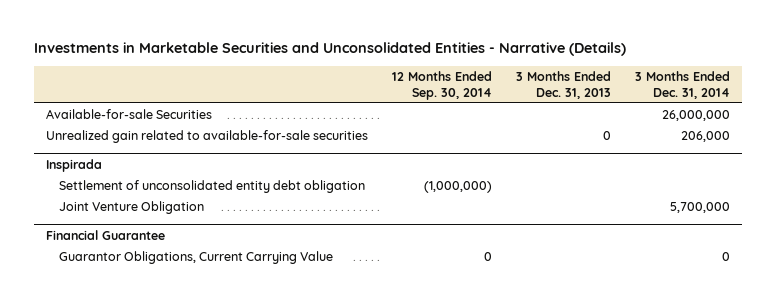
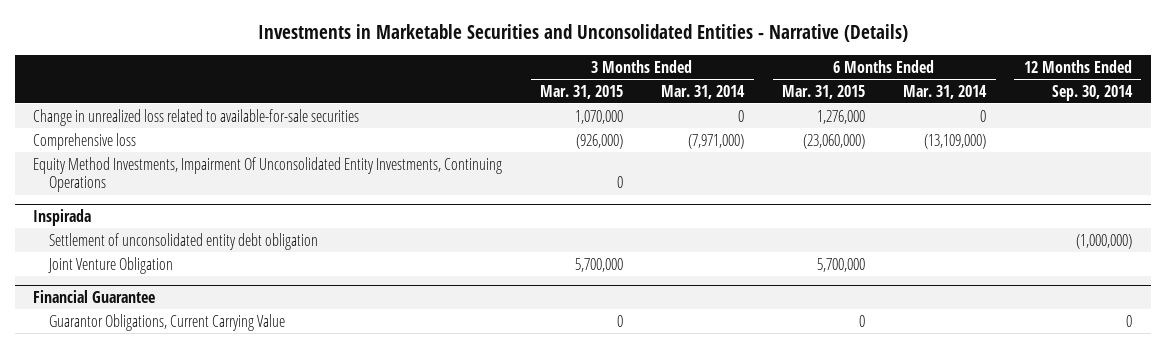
- | 12 Months Ended Sep. 30, 2014 | 3 Months Ended Dec. 31, 2013 | 3 Months Ended Dec. 31, 2014
+ | 3 Months Ended Mar. 31, 2015 | 3 Months Ended Mar. 31, 2014 | 6 Months Ended Mar. 31, 2015 | 6 Months Ended Mar. 31, 2014 | 12 Months Ended Sep. 30, 2014
- Available-for-sale Securities | | | 26,000,000
- Unrealized gain related to available-for-sale securities | | 0 | 206,000
+ Change in unrealized loss related to available-for-sale securities | 1,070,000 | 0 | 1,276,000 | 0 |
+ Comprehensive loss | (926,000) | (7,971,000) | (23,060,000) | (13,109,000) |
+ Equity Method Investments, Impairment Of Unconsolidated Entity Investments, Continuing Operations | 0 | | | |

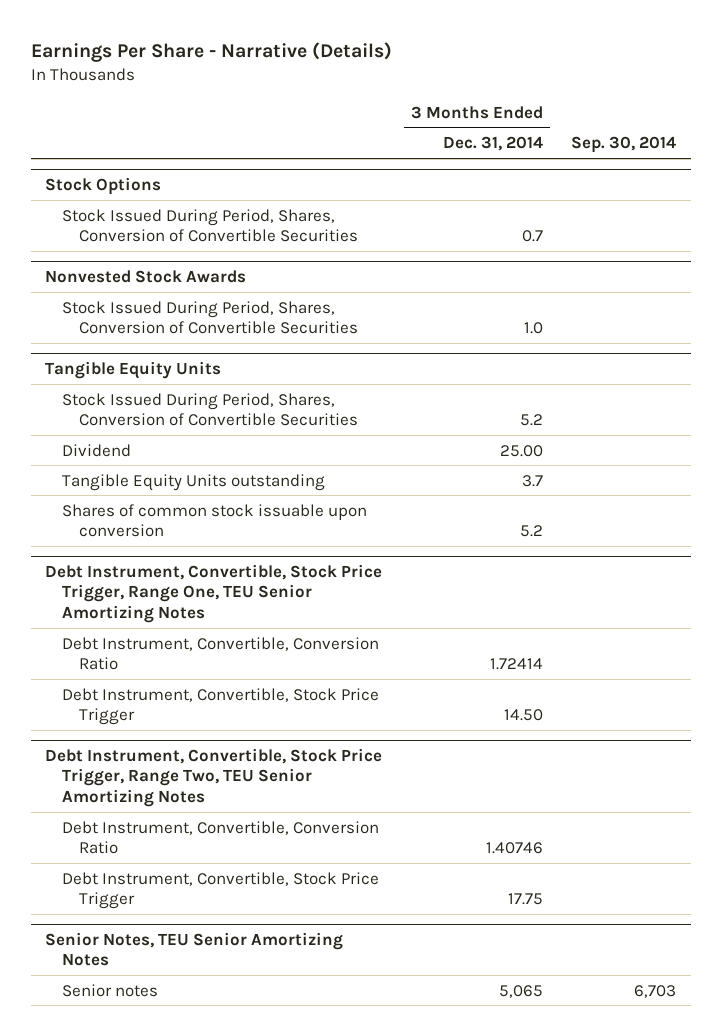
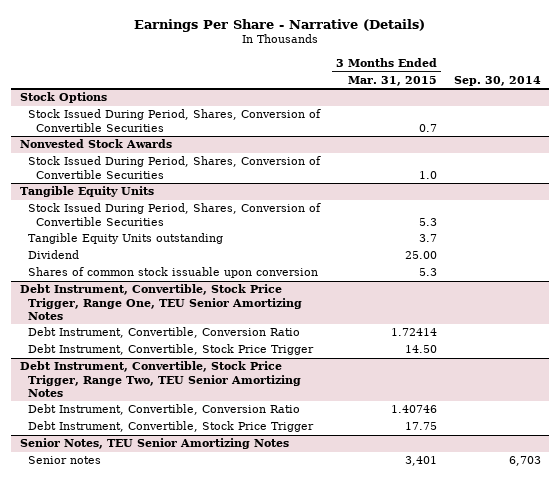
- | 3 Months Ended Dec. 31, 2014 | Sep. 30, 2014
+ | 3 Months Ended Mar. 31, 2015 | Sep. 30, 2014
@ Tangible Equity Units
moved down: Dividend | 25.00 |

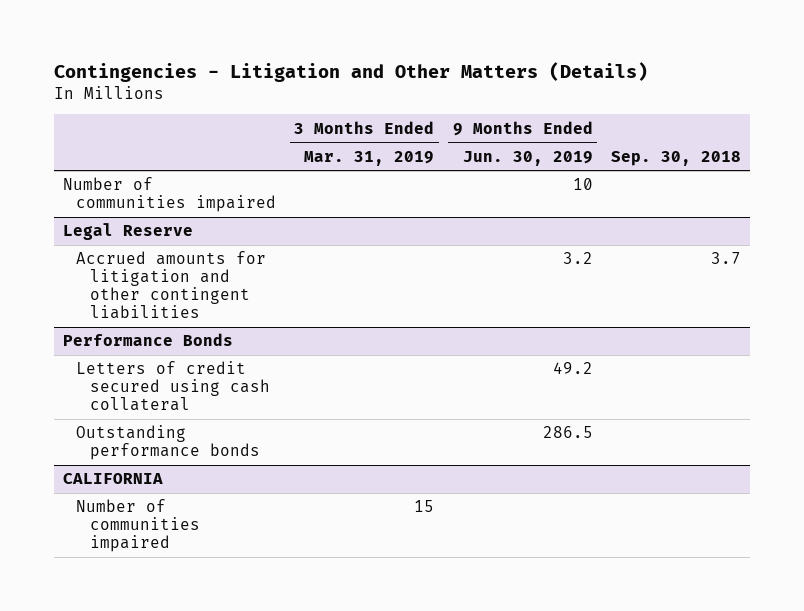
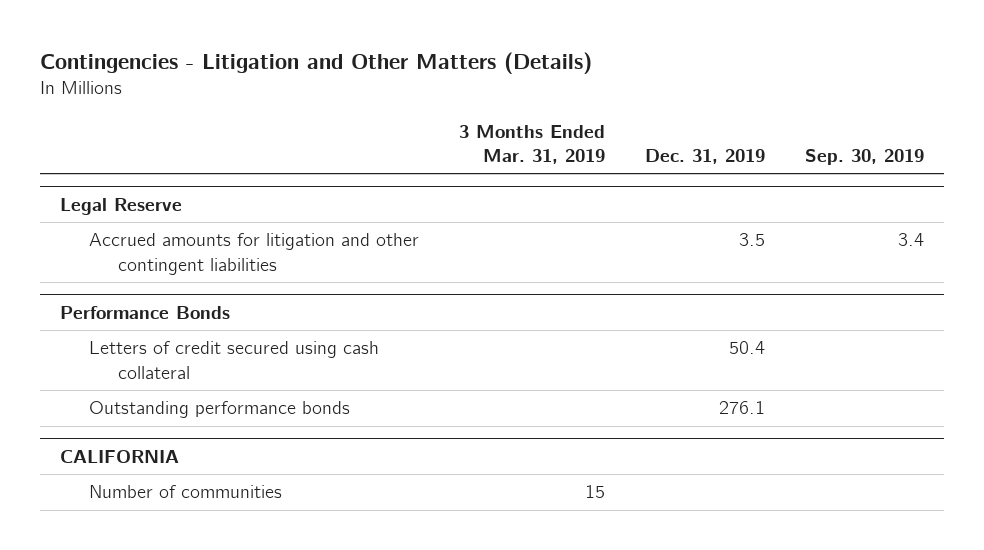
- | 3 Months Ended Mar. 31, 2019 | 9 Months Ended Jun. 30, 2019 | Sep. 30, 2018
+ | 3 Months Ended Mar. 31, 2019 | Dec. 31, 2019 | Sep. 30, 2019
- Number of communities impaired | | 10 |
@ CALIFORNIA
- Number of communities impaired | 15 | |
+ Number of communities | 15 | |

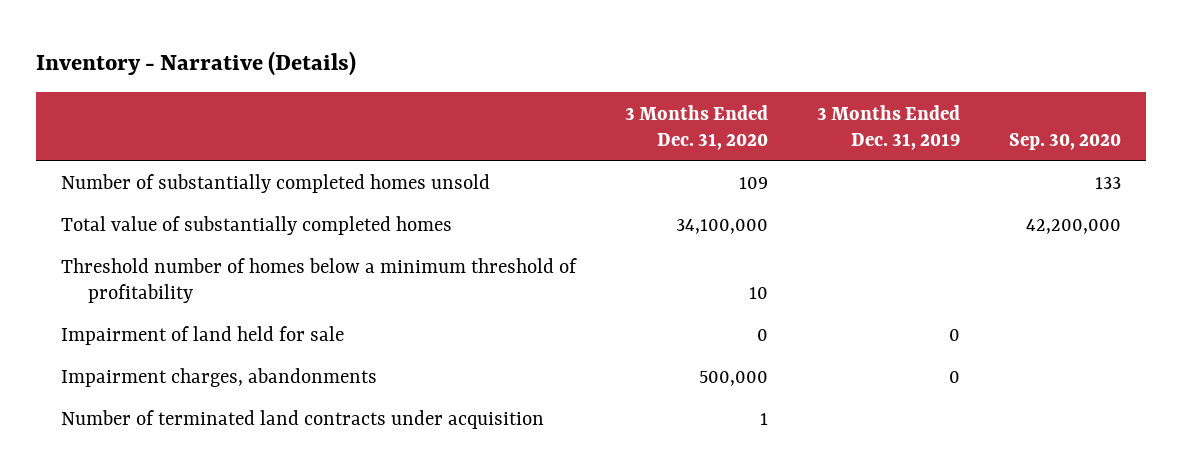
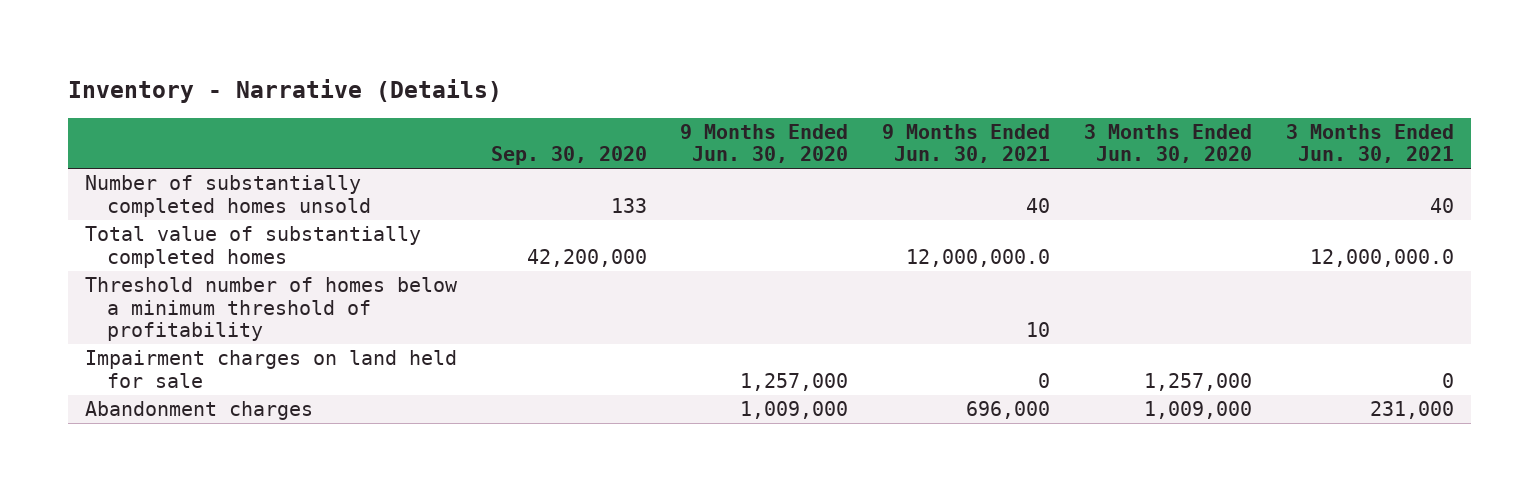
- | 3 Months Ended Dec. 31, 2020 | 3 Months Ended Dec. 31, 2019 | Sep. 30, 2020
+ | Sep. 30, 2020 | 9 Months Ended Jun. 30, 2020 | 9 Months Ended Jun. 30, 2021 | 3 Months Ended Jun. 30, 2020 | 3 Months Ended Jun. 30, 2021
- Impairment of land held for sale | 0 | 0 |
- Impairment charges, abandonments | 500,000 | 0 |
- Number of terminated land contracts under acquisition | 1 | |
+ Impairment charges on land held for sale | | 1,257,000 | 0 | 1,257,000 | 0
+ Abandonment charges | | 1,009,000 | 696,000 | 1,009,000 | 231,000

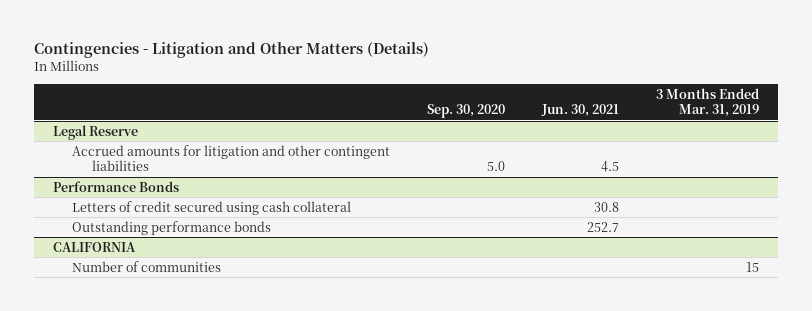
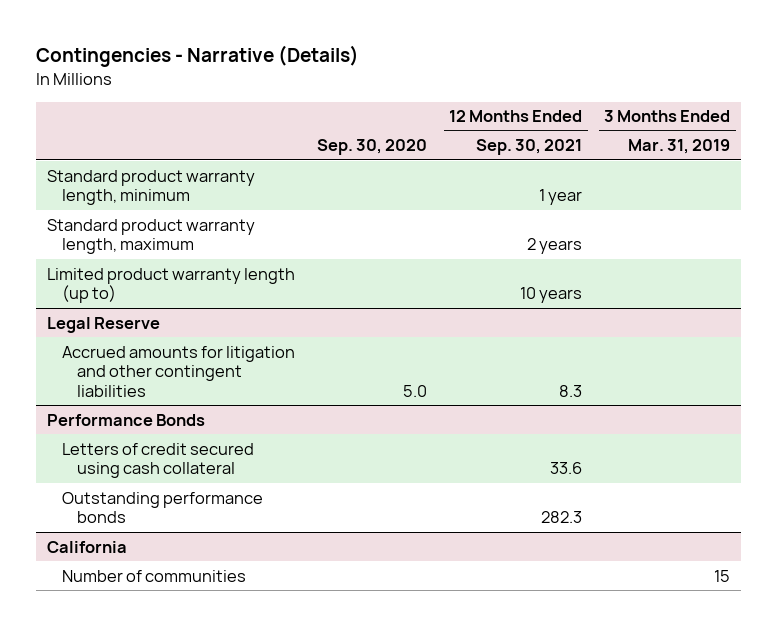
- Contingencies - Litigation and Other Matters (Details)
+ Contingencies - Narrative (Details)
- | Sep. 30, 2020 | Jun. 30, 2021 | 3 Months Ended Mar. 31, 2019
+ | Sep. 30, 2020 | 12 Months Ended Sep. 30, 2021 | 3 Months Ended Mar. 31, 2019
+ Standard product warranty length, minimum | | 1 year |
+ Standard product warranty length, maximum | | 2 years |
+ Limited product warranty length (up to) | | 10 years |
- CALIFORNIA
+ California

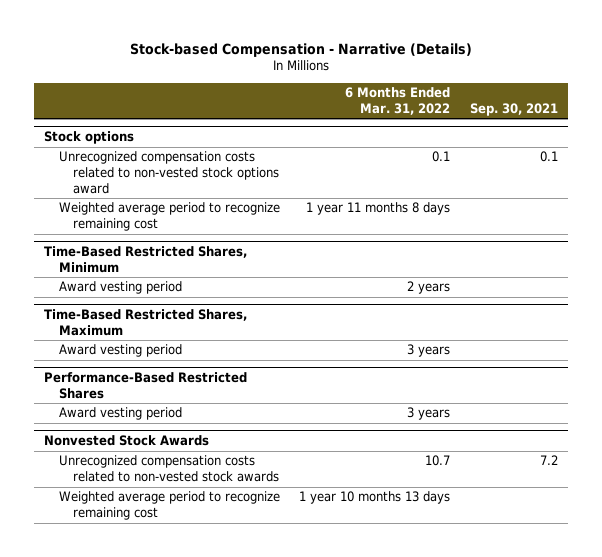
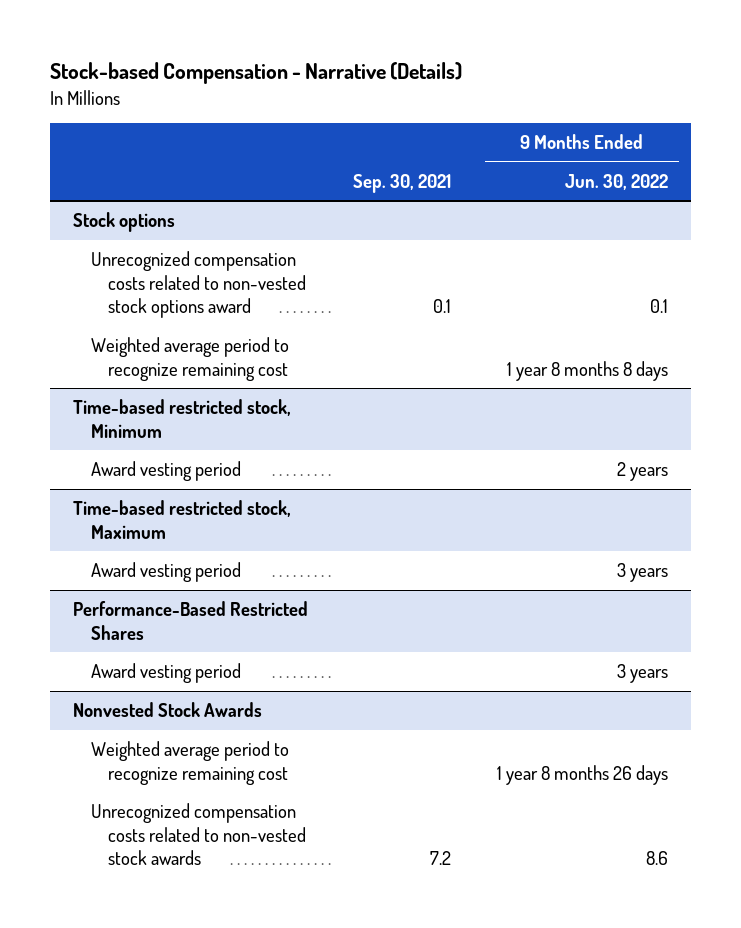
- | 6 Months Ended Mar. 31, 2022 | Sep. 30, 2021
+ | Sep. 30, 2021 | 9 Months Ended Jun. 30, 2022
- Time-Based Restricted Shares, Minimum
+ Time-based restricted stock, Minimum
- Time-Based Restricted Shares, Maximum
+ Time-based restricted stock, Maximum
@ Nonvested Stock Awards
moved down: Unrecognized compensation costs related to non-vested stock awards | 7.2 | 8.6

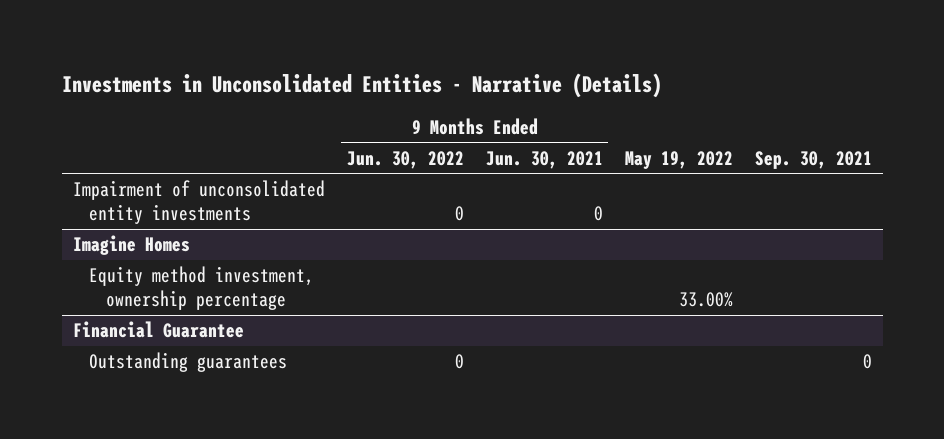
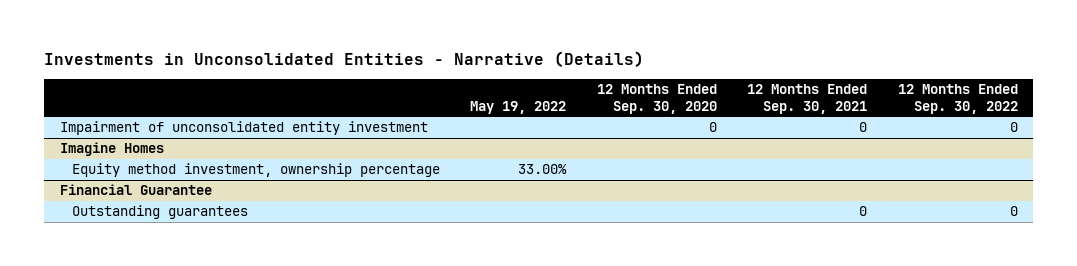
- | 9 Months Ended Jun. 30, 2022 | 9 Months Ended Jun. 30, 2021 | May 19, 2022 | Sep. 30, 2021
+ | May 19, 2022 | 12 Months Ended Sep. 30, 2020 | 12 Months Ended Sep. 30, 2021 | 12 Months Ended Sep. 30, 2022
- Impairment of unconsolidated entity investments | 0 | 0 | |
+ Impairment of unconsolidated entity investment | | 0 | 0 | 0

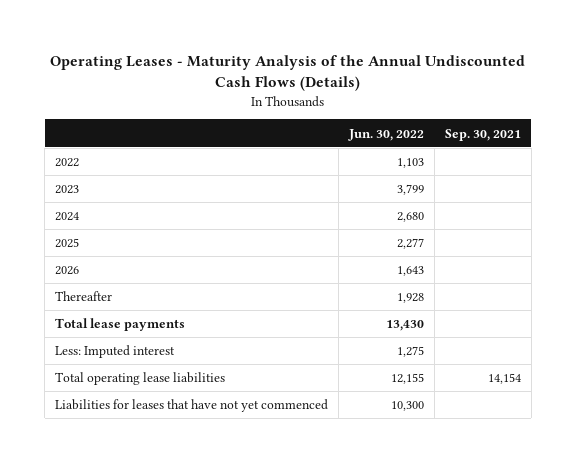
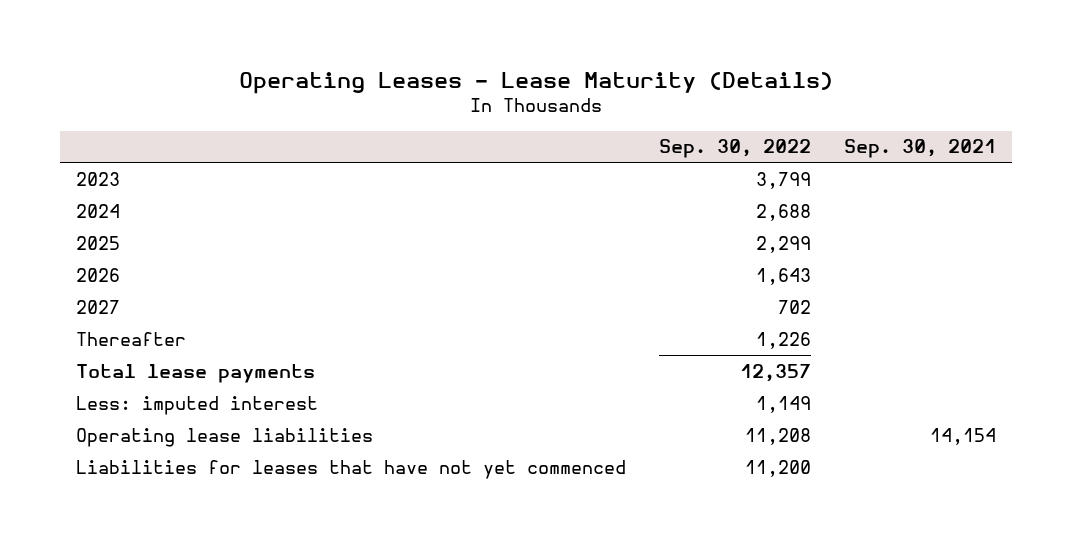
- Operating Leases - Maturity Analysis of the Annual Undiscounted Cash Flows (Details)
+ Operating Leases - Lease Maturity (Details)
- | Jun. 30, 2022 | Sep. 30, 2021
+ | Sep. 30, 2022 | Sep. 30, 2021
- 2022 | 1,103 |
+ 2027 | 702 |
- Less: Imputed interest | 1,275 |
- Total operating lease liabilities | 12,155 | 14,154
+ Less: imputed interest | 1,149 |
+ Operating lease liabilities | 11,208 | 14,154

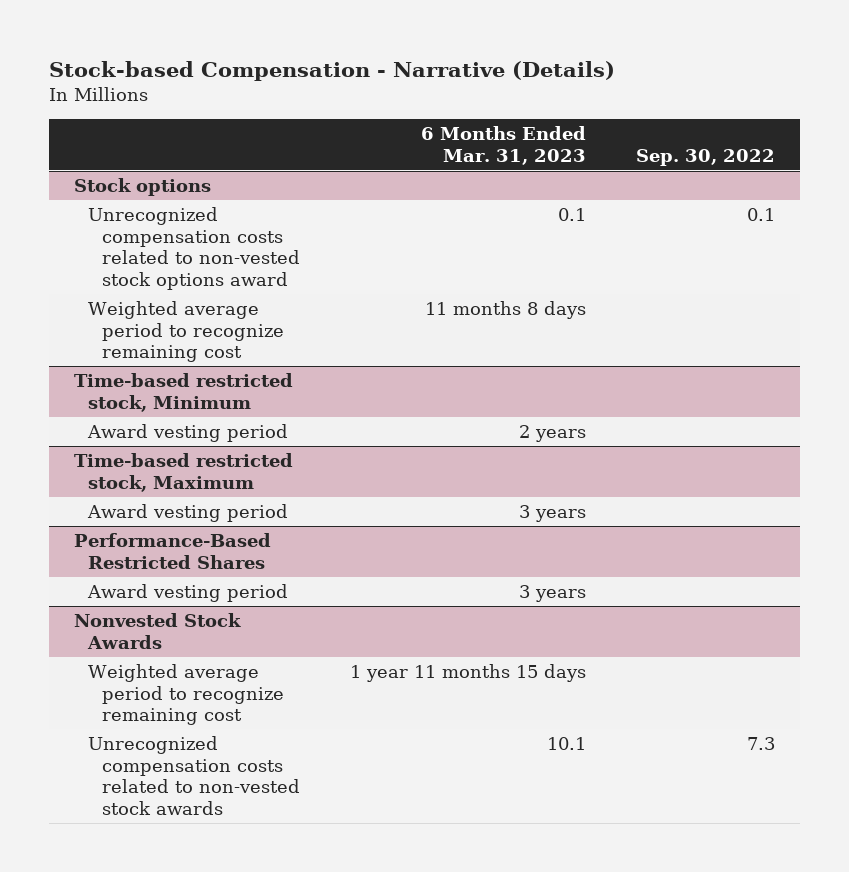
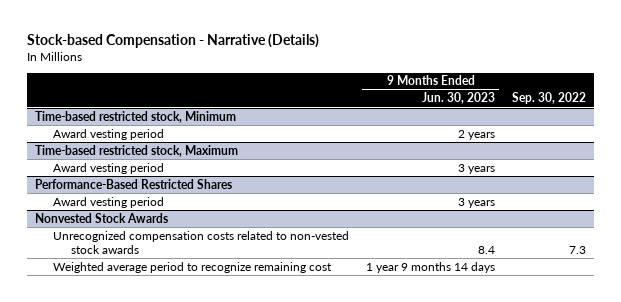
- | 6 Months Ended Mar. 31, 2023 | Sep. 30, 2022
+ | 9 Months Ended Jun. 30, 2023 | Sep. 30, 2022
- Stock options
- Unrecognized compensation costs related to non-vested stock options award | 0.1 | 0.1
- Weighted average period to recognize remaining cost | 11 months 8 days |
@ Nonvested Stock Awards
moved down: Weighted average period to recognize remaining cost | 1 year 9 months 14 days |

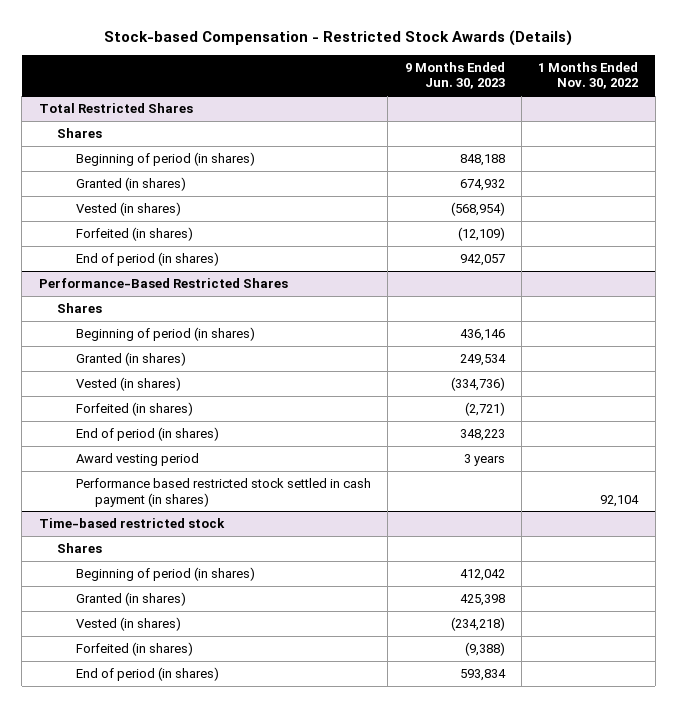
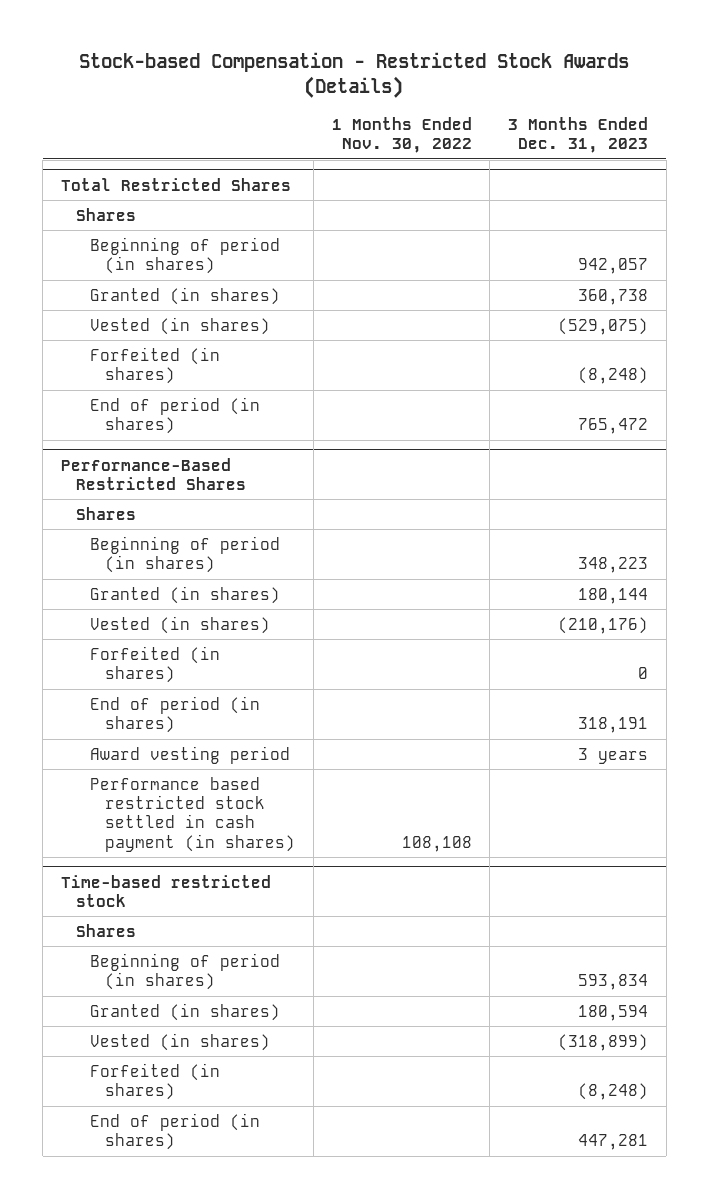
- | 9 Months Ended Jun. 30, 2023 | 1 Months Ended Nov. 30, 2022
+ | 1 Months Ended Nov. 30, 2022 | 3 Months Ended Dec. 31, 2023
@ Performance-Based Restricted Shares
- Performance based restricted stock settled in cash payment (in shares) | | 92,104
+ Performance based restricted stock settled in cash payment (in shares) | 108,108 |

